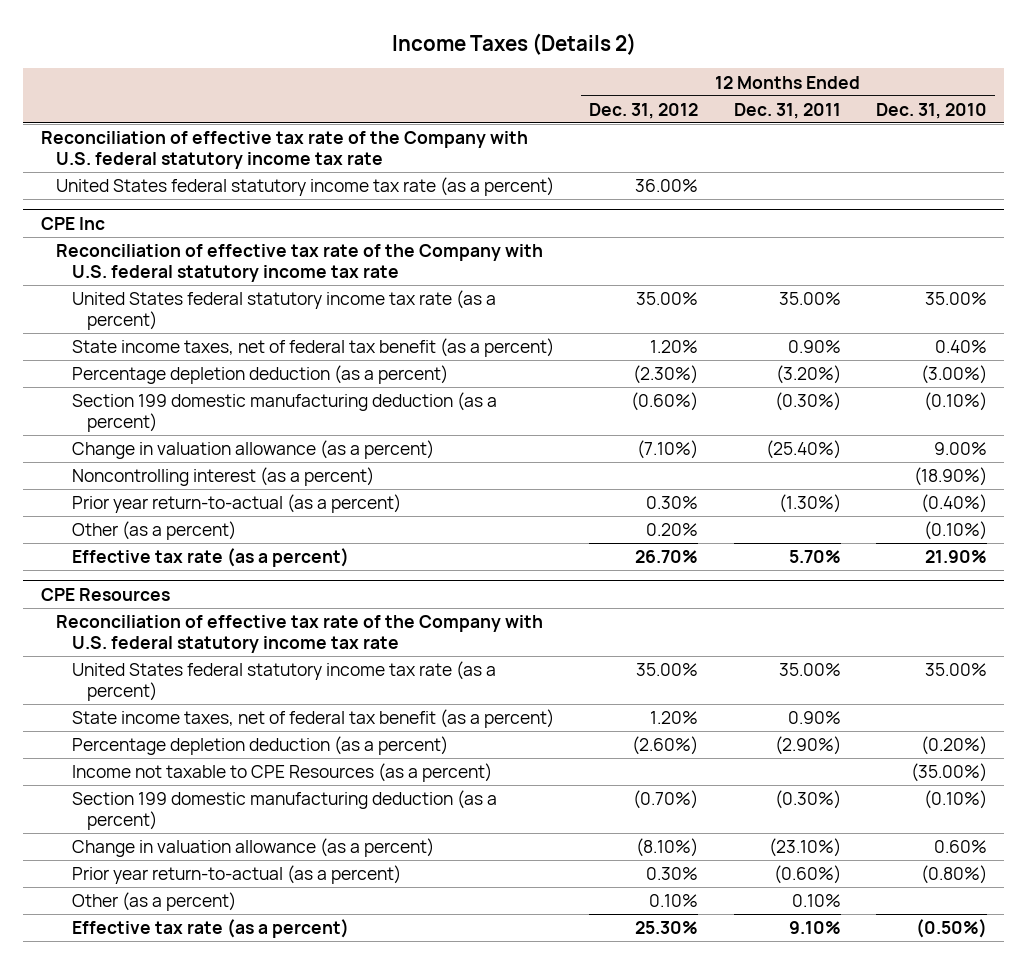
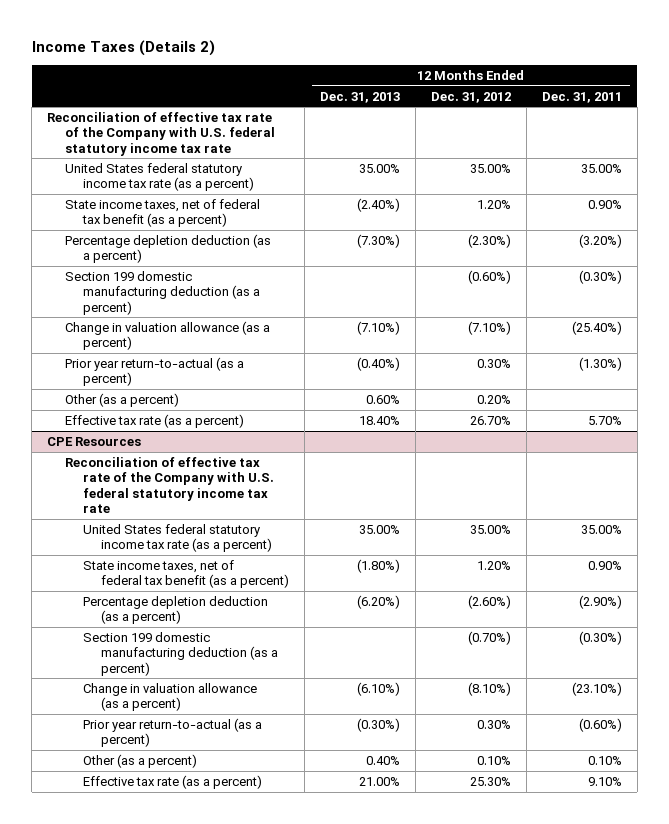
- | 12 Months Ended Dec. 31, 2012 | 12 Months Ended Dec. 31, 2011 | 12 Months Ended Dec. 31, 2010
+ | 12 Months Ended Dec. 31, 2013 | 12 Months Ended Dec. 31, 2012 | 12 Months Ended Dec. 31, 2011
- United States federal statutory income tax rate (as a percent) | 36.00% | |
- CPE Inc
- Reconciliation of effective tax rate of the Company with U.S. federal statutory income tax rate
- Noncontrolling interest (as a percent) | | | (18.90%)
@ CPE Resources
- Income not taxable to CPE Resources (as a percent) | | | (35.00%)

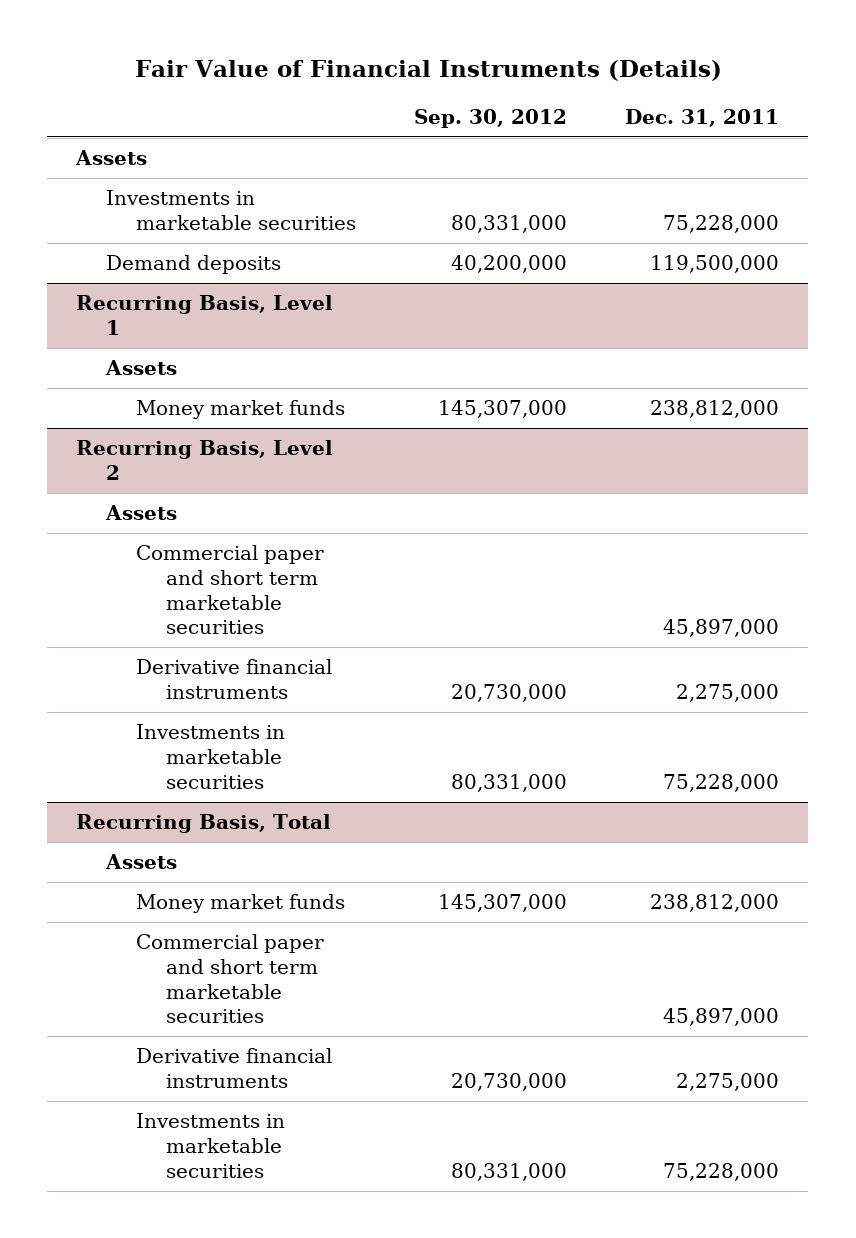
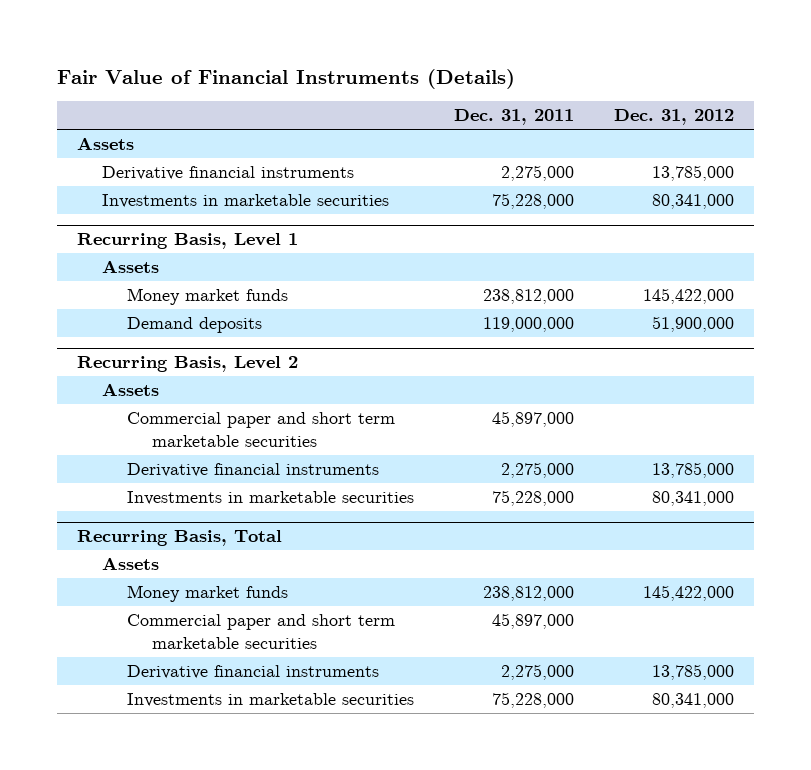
- | Sep. 30, 2012 | Dec. 31, 2011
+ | Dec. 31, 2011 | Dec. 31, 2012
+ Derivative financial instruments | 2,275,000 | 13,785,000
- Demand deposits | 40,200,000 | 119,500,000
@ Recurring Basis, Level 1
+ Demand deposits | 119,000,000 | 51,900,000

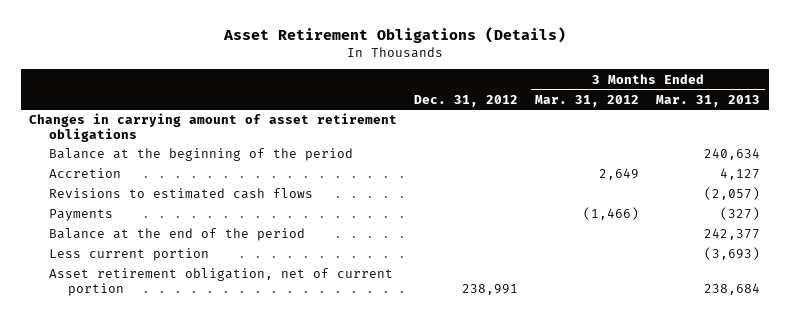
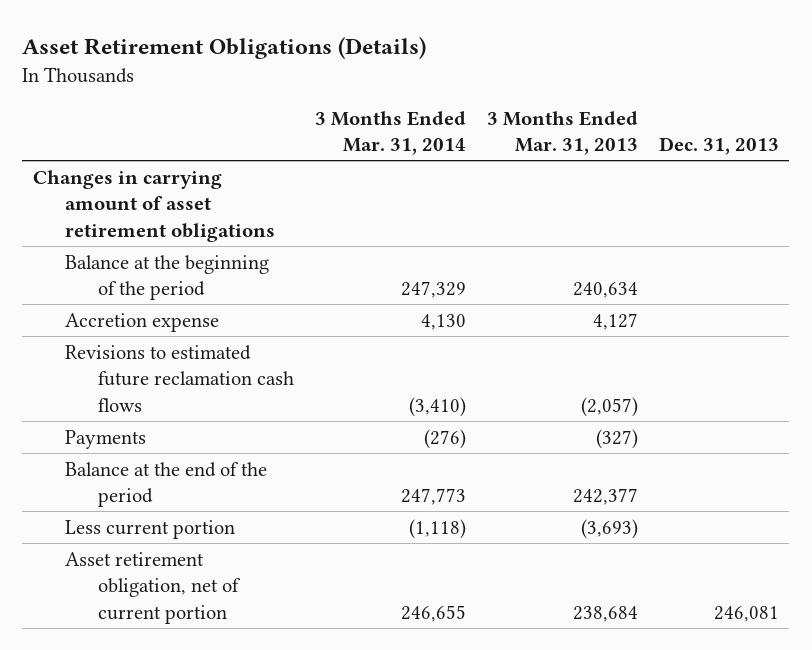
- | Dec. 31, 2012 | 3 Months Ended Mar. 31, 2012 | 3 Months Ended Mar. 31, 2013
+ | 3 Months Ended Mar. 31, 2014 | 3 Months Ended Mar. 31, 2013 | Dec. 31, 2013
- Accretion | | 2,649 | 4,127
- Revisions to estimated cash flows | | | (2,057)
+ Accretion expense | 4,130 | 4,127 |
+ Revisions to estimated future reclamation cash flows | (3,410) | (2,057) |

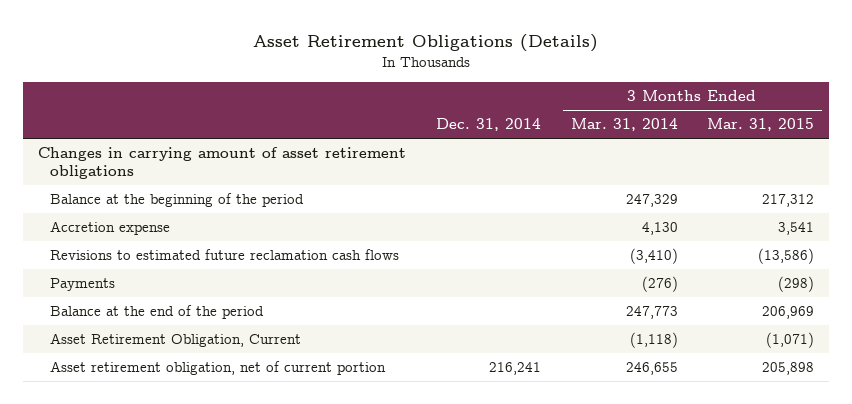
- | 3 Months Ended Mar. 31, 2014 | 3 Months Ended Mar. 31, 2013 | Dec. 31, 2013
+ | Dec. 31, 2014 | 3 Months Ended Mar. 31, 2014 | 3 Months Ended Mar. 31, 2015
- Less current portion | (1,118) | (3,693) |
+ Asset Retirement Obligation, Current | | (1,118) | (1,071)

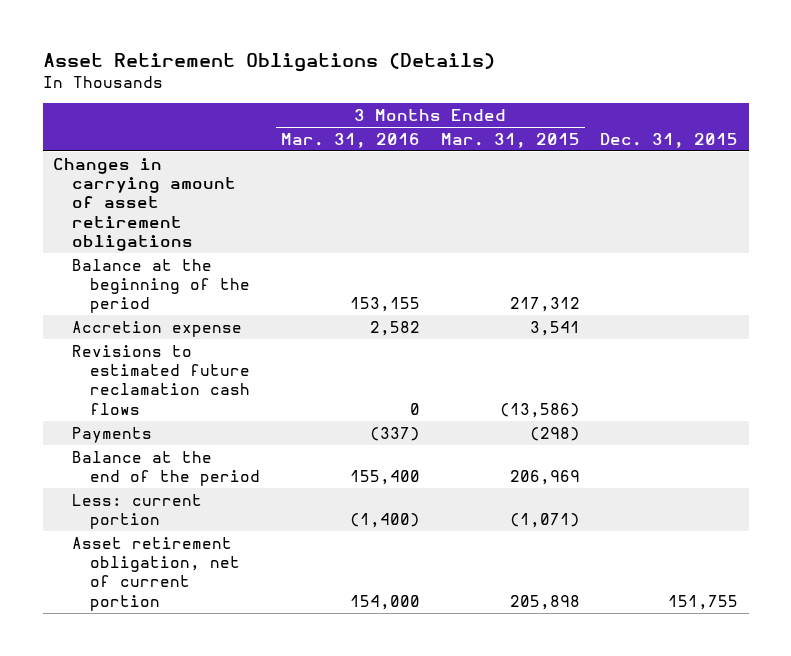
- | Dec. 31, 2014 | 3 Months Ended Mar. 31, 2014 | 3 Months Ended Mar. 31, 2015
+ | 3 Months Ended Mar. 31, 2016 | 3 Months Ended Mar. 31, 2015 | Dec. 31, 2015
- Asset Retirement Obligation, Current | | (1,118) | (1,071)
+ Less: current portion | (1,400) | (1,071) |

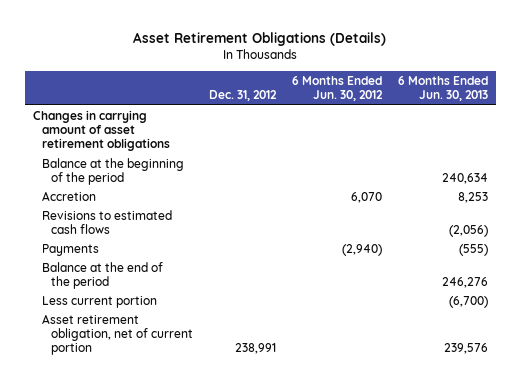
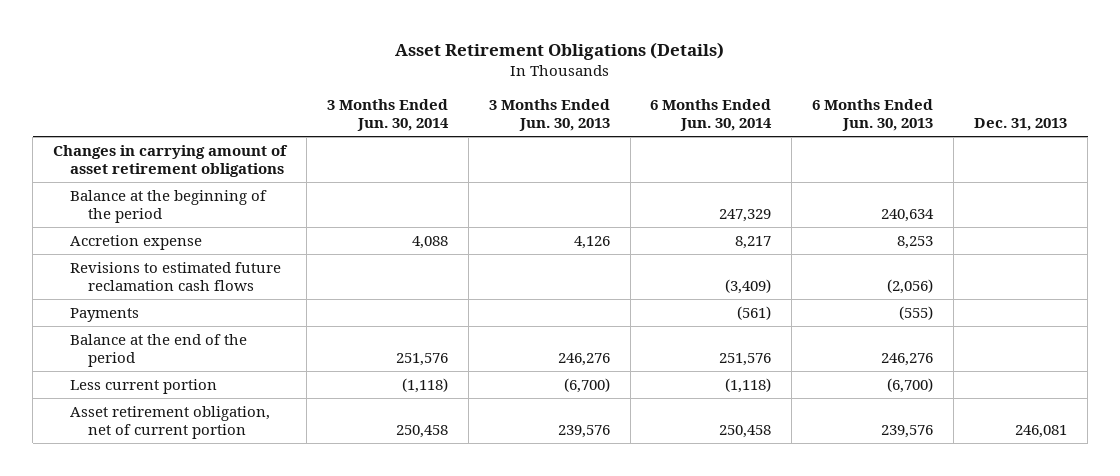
- | Dec. 31, 2012 | 6 Months Ended Jun. 30, 2012 | 6 Months Ended Jun. 30, 2013
+ | 3 Months Ended Jun. 30, 2014 | 3 Months Ended Jun. 30, 2013 | 6 Months Ended Jun. 30, 2014 | 6 Months Ended Jun. 30, 2013 | Dec. 31, 2013
- Accretion | | 6,070 | 8,253
- Revisions to estimated cash flows | | | (2,056)
+ Accretion expense | 4,088 | 4,126 | 8,217 | 8,253 |
+ Revisions to estimated future reclamation cash flows | | | (3,409) | (2,056) |

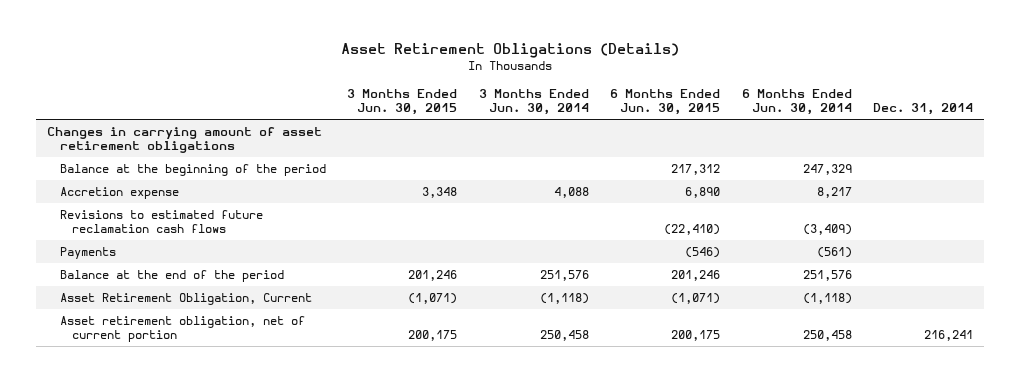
- | 3 Months Ended Jun. 30, 2014 | 3 Months Ended Jun. 30, 2013 | 6 Months Ended Jun. 30, 2014 | 6 Months Ended Jun. 30, 2013 | Dec. 31, 2013
+ | 3 Months Ended Jun. 30, 2015 | 3 Months Ended Jun. 30, 2014 | 6 Months Ended Jun. 30, 2015 | 6 Months Ended Jun. 30, 2014 | Dec. 31, 2014
- Less current portion | (1,118) | (6,700) | (1,118) | (6,700) |
+ Asset Retirement Obligation, Current | (1,071) | (1,118) | (1,071) | (1,118) |

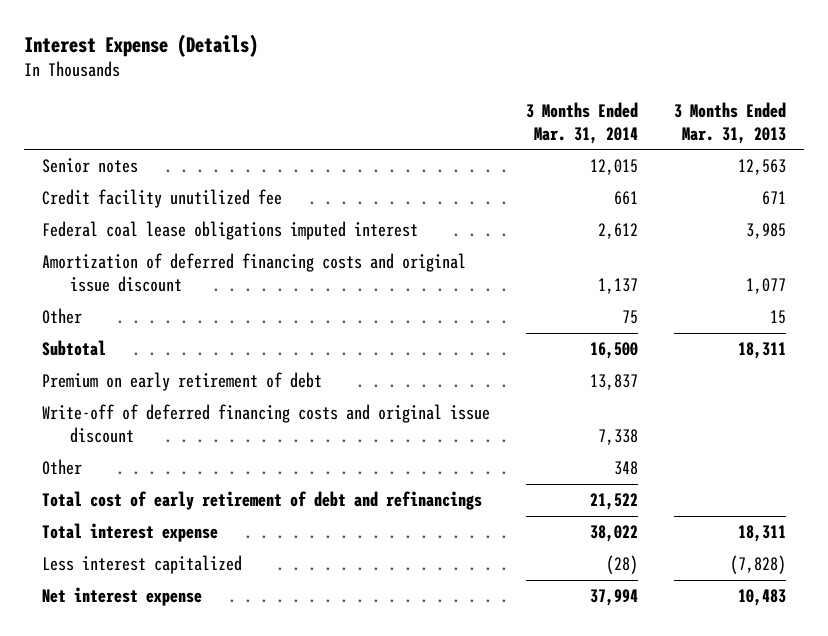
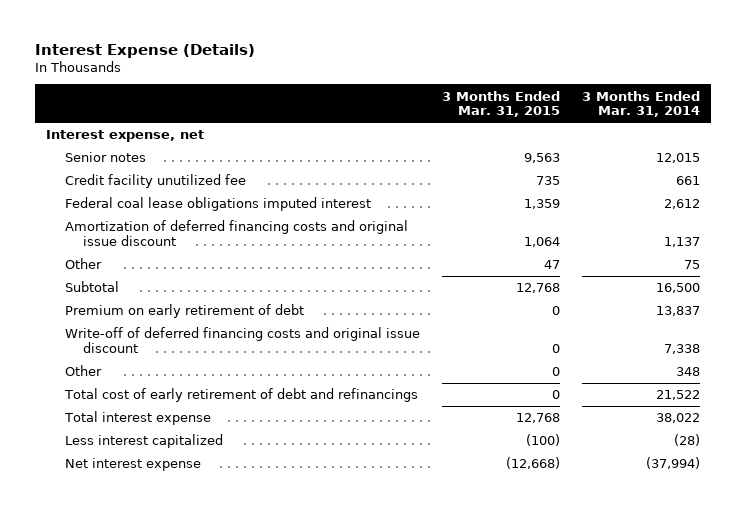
- | 3 Months Ended Mar. 31, 2014 | 3 Months Ended Mar. 31, 2013
+ | 3 Months Ended Mar. 31, 2015 | 3 Months Ended Mar. 31, 2014
+ Interest expense, net
- Net interest expense | 37,994 | 10,483
+ Net interest expense | (12,668) | (37,994)

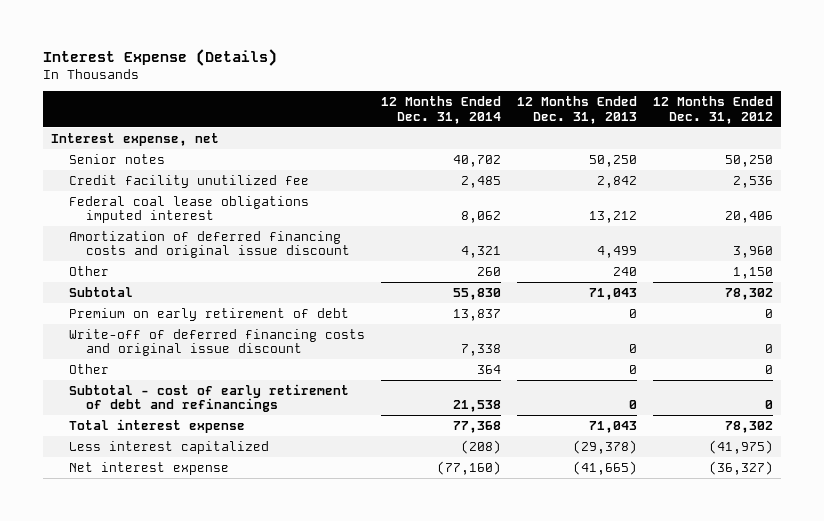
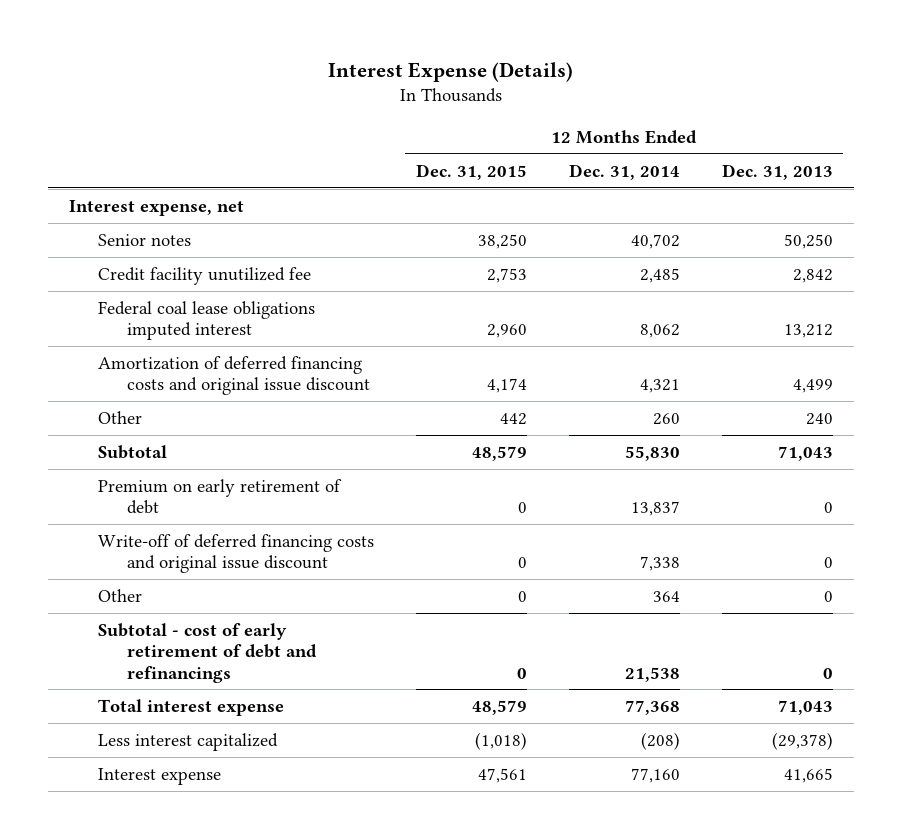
- | 12 Months Ended Dec. 31, 2014 | 12 Months Ended Dec. 31, 2013 | 12 Months Ended Dec. 31, 2012
+ | 12 Months Ended Dec. 31, 2015 | 12 Months Ended Dec. 31, 2014 | 12 Months Ended Dec. 31, 2013
- Net interest expense | (77,160) | (41,665) | (36,327)
+ Interest expense | 47,561 | 77,160 | 41,665

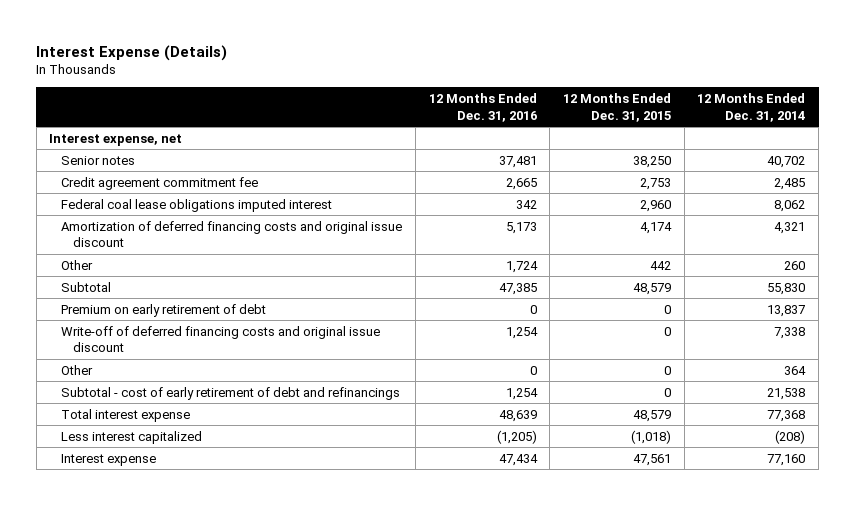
- | 12 Months Ended Dec. 31, 2015 | 12 Months Ended Dec. 31, 2014 | 12 Months Ended Dec. 31, 2013
+ | 12 Months Ended Dec. 31, 2016 | 12 Months Ended Dec. 31, 2015 | 12 Months Ended Dec. 31, 2014
- Credit facility unutilized fee | 2,753 | 2,485 | 2,842
+ Credit agreement commitment fee | 2,665 | 2,753 | 2,485

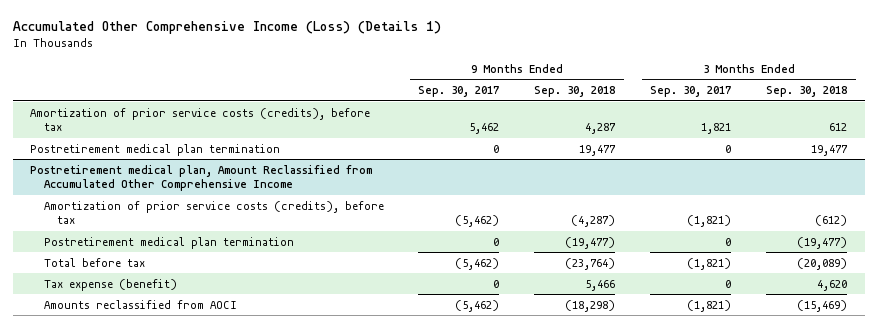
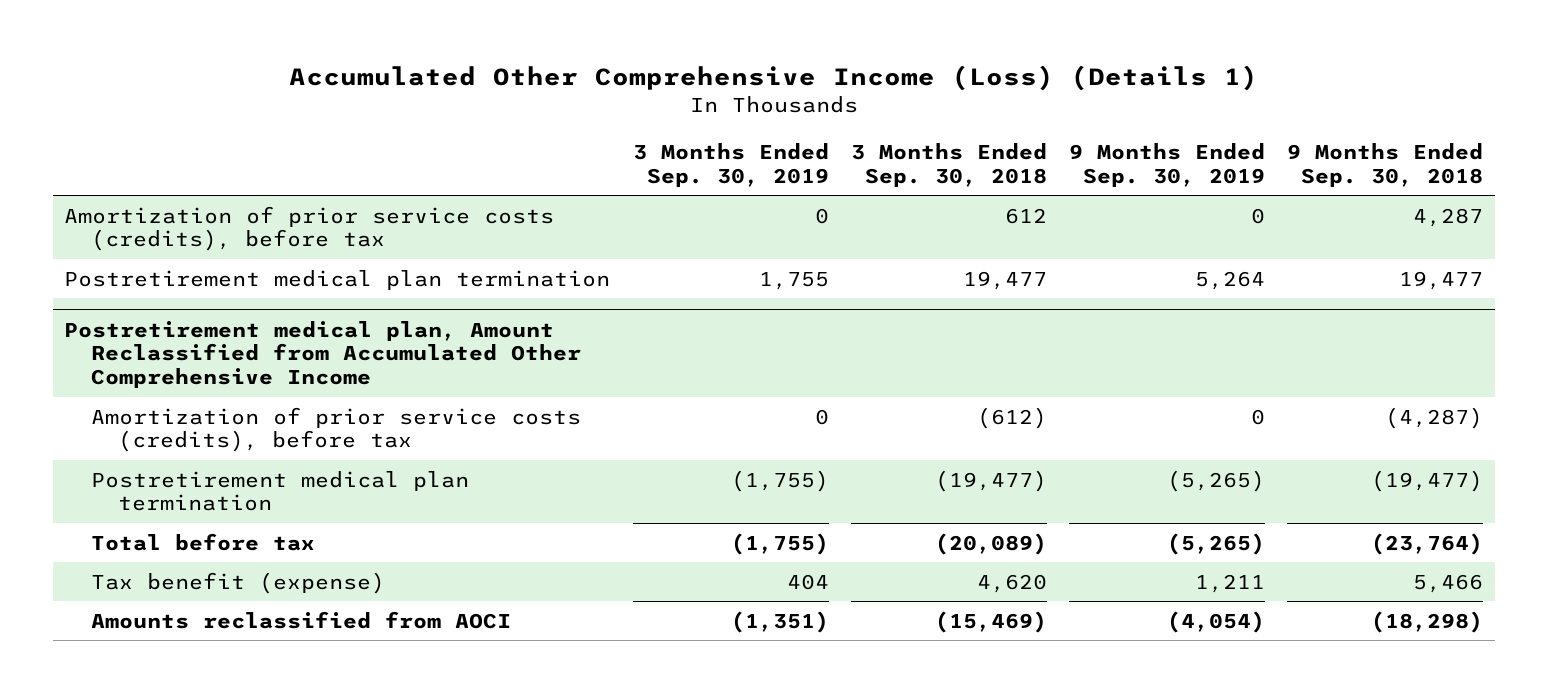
- | 9 Months Ended Sep. 30, 2017 | 9 Months Ended Sep. 30, 2018 | 3 Months Ended Sep. 30, 2017 | 3 Months Ended Sep. 30, 2018
+ | 3 Months Ended Sep. 30, 2019 | 3 Months Ended Sep. 30, 2018 | 9 Months Ended Sep. 30, 2019 | 9 Months Ended Sep. 30, 2018
@ Postretirement medical plan, Amount Reclassified from Accumulated Other Comprehensive Income
- Tax expense (benefit) | 0 | 5,466 | 0 | 4,620
+ Tax benefit (expense) | 404 | 4,620 | 1,211 | 5,466

